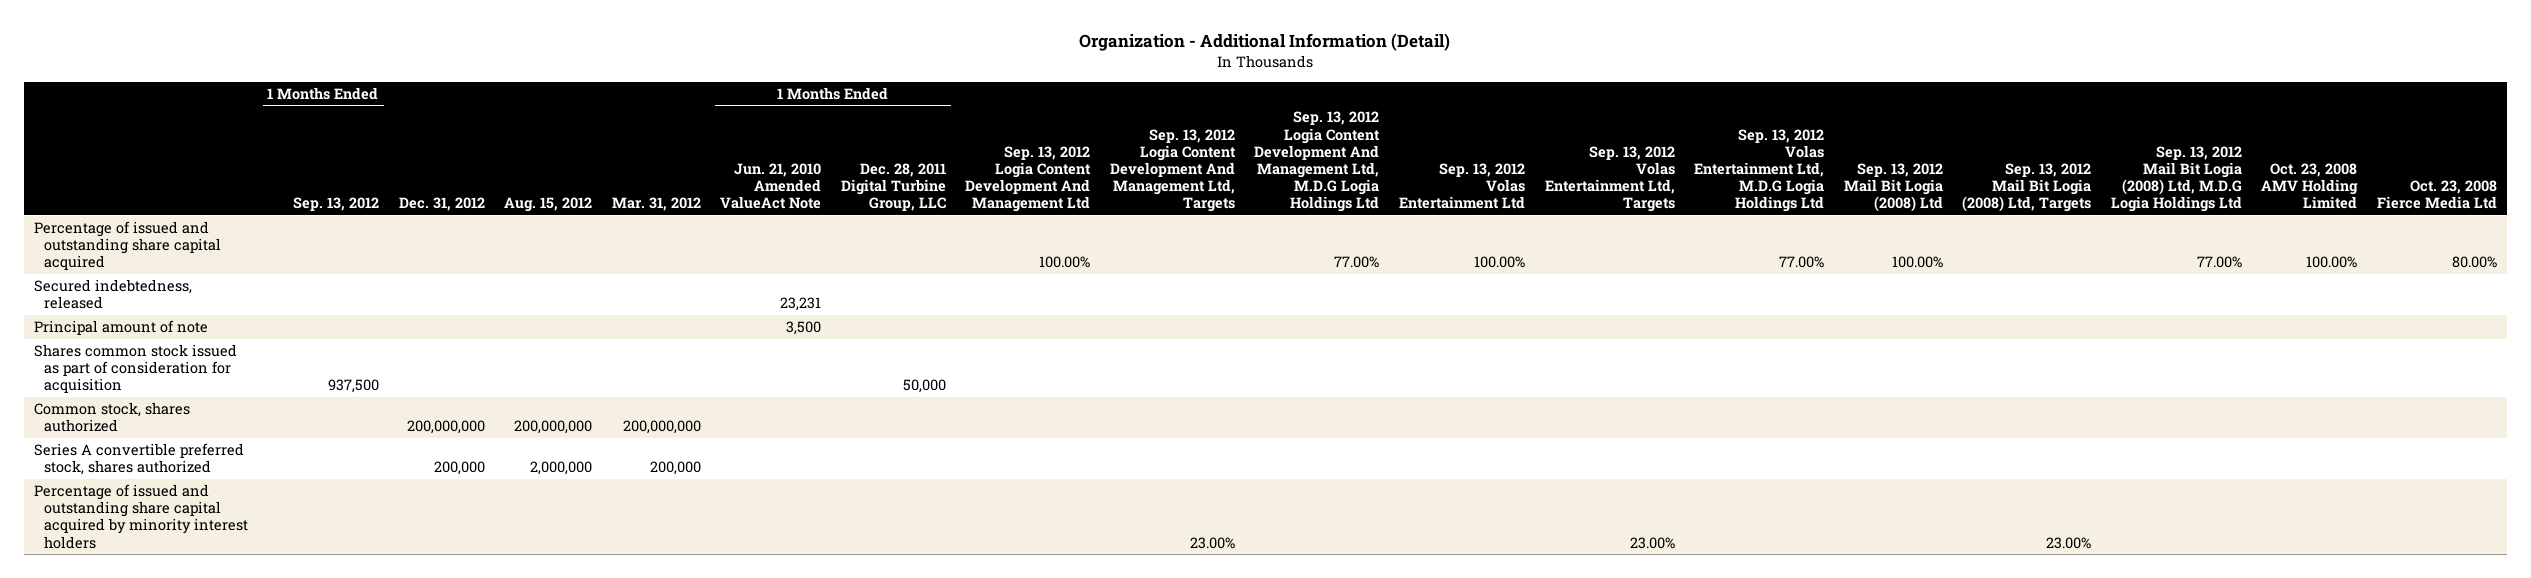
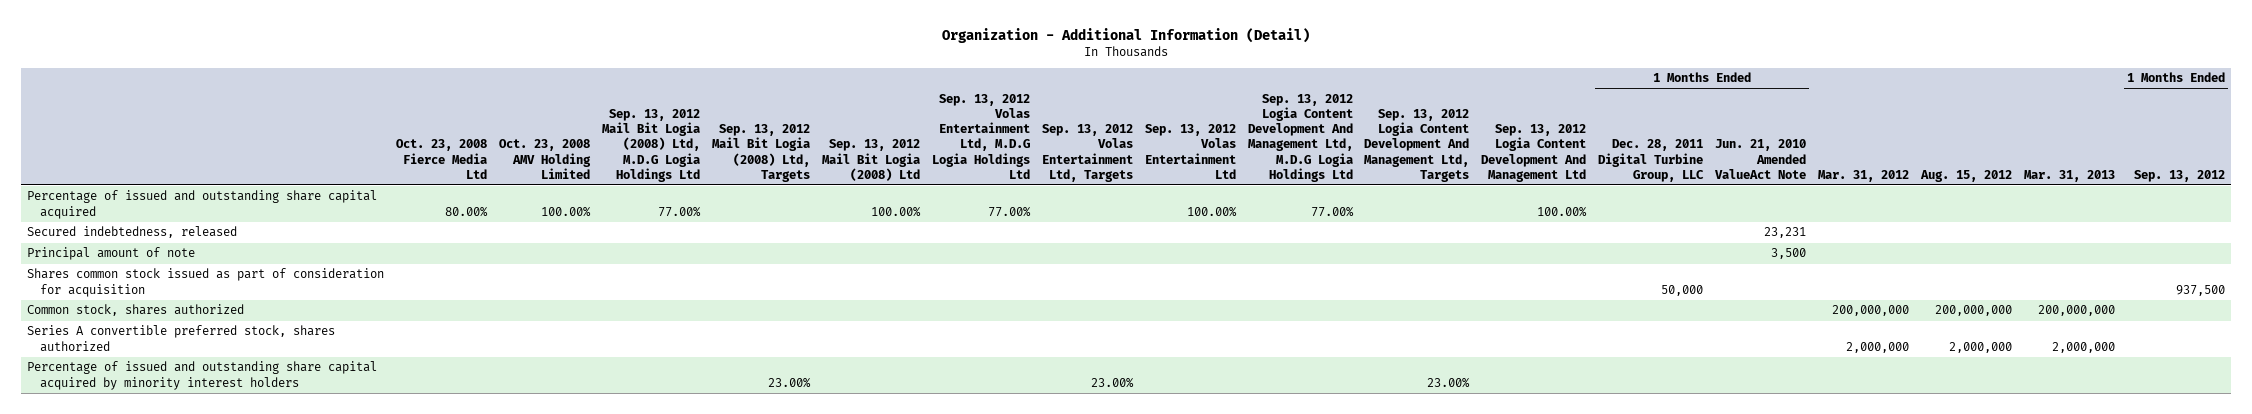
- | 1 Months Ended Sep. 13, 2012 | Dec. 31, 2012 | Aug. 15, 2012 | Mar. 31, 2012 | 1 Months Ended Jun. 21, 2010 Amended ValueAct Note | 1 Months Ended Dec. 28, 2011 Digital Turbine Group, LLC | Sep. 13, 2012 Logia Content Development And Management Ltd | Sep. 13, 2012 Logia Content Development And Management Ltd, Targets | Sep. 13, 2012 Logia Content Development And Management Ltd, M.D.G Logia Holdings Ltd | Sep. 13, 2012 Volas Entertainment Ltd | Sep. 13, 2012 Volas Entertainment Ltd, Targets | Sep. 13, 2012 Volas Entertainment Ltd, M.D.G Logia Holdings Ltd | Sep. 13, 2012 Mail Bit Logia (2008) Ltd | Sep. 13, 2012 Mail Bit Logia (2008) Ltd, Targets | Sep. 13, 2012 Mail Bit Logia (2008) Ltd, M.D.G Logia Holdings Ltd | Oct. 23, 2008 AMV Holding Limited | Oct. 23, 2008 Fierce Media Ltd
+ | Oct. 23, 2008 Fierce Media Ltd | Oct. 23, 2008 AMV Holding Limited | Sep. 13, 2012 Mail Bit Logia (2008) Ltd, M.D.G Logia Holdings Ltd | Sep. 13, 2012 Mail Bit Logia (2008) Ltd, Targets | Sep. 13, 2012 Mail Bit Logia (2008) Ltd | Sep. 13, 2012 Volas Entertainment Ltd, M.D.G Logia Holdings Ltd | Sep. 13, 2012 Volas Entertainment Ltd, Targets | Sep. 13, 2012 Volas Entertainment Ltd | Sep. 13, 2012 Logia Content Development And Management Ltd, M.D.G Logia Holdings Ltd | Sep. 13, 2012 Logia Content Development And Management Ltd, Targets | Sep. 13, 2012 Logia Content Development And Management Ltd | 1 Months Ended Dec. 28, 2011 Digital Turbine Group, LLC | 1 Months Ended Jun. 21, 2010 Amended ValueAct Note | Mar. 31, 2012 | Aug. 15, 2012 | Mar. 31, 2013 | 1 Months Ended Sep. 13, 2012
- Series A convertible preferred stock, shares authorized | | 200,000 | 2,000,000 | 200,000 | | | | | | | | | | | | |
+ Series A convertible preferred stock, shares authorized | | | | | | | | | | | | | | 2,000,000 | 2,000,000 | 2,000,000 |

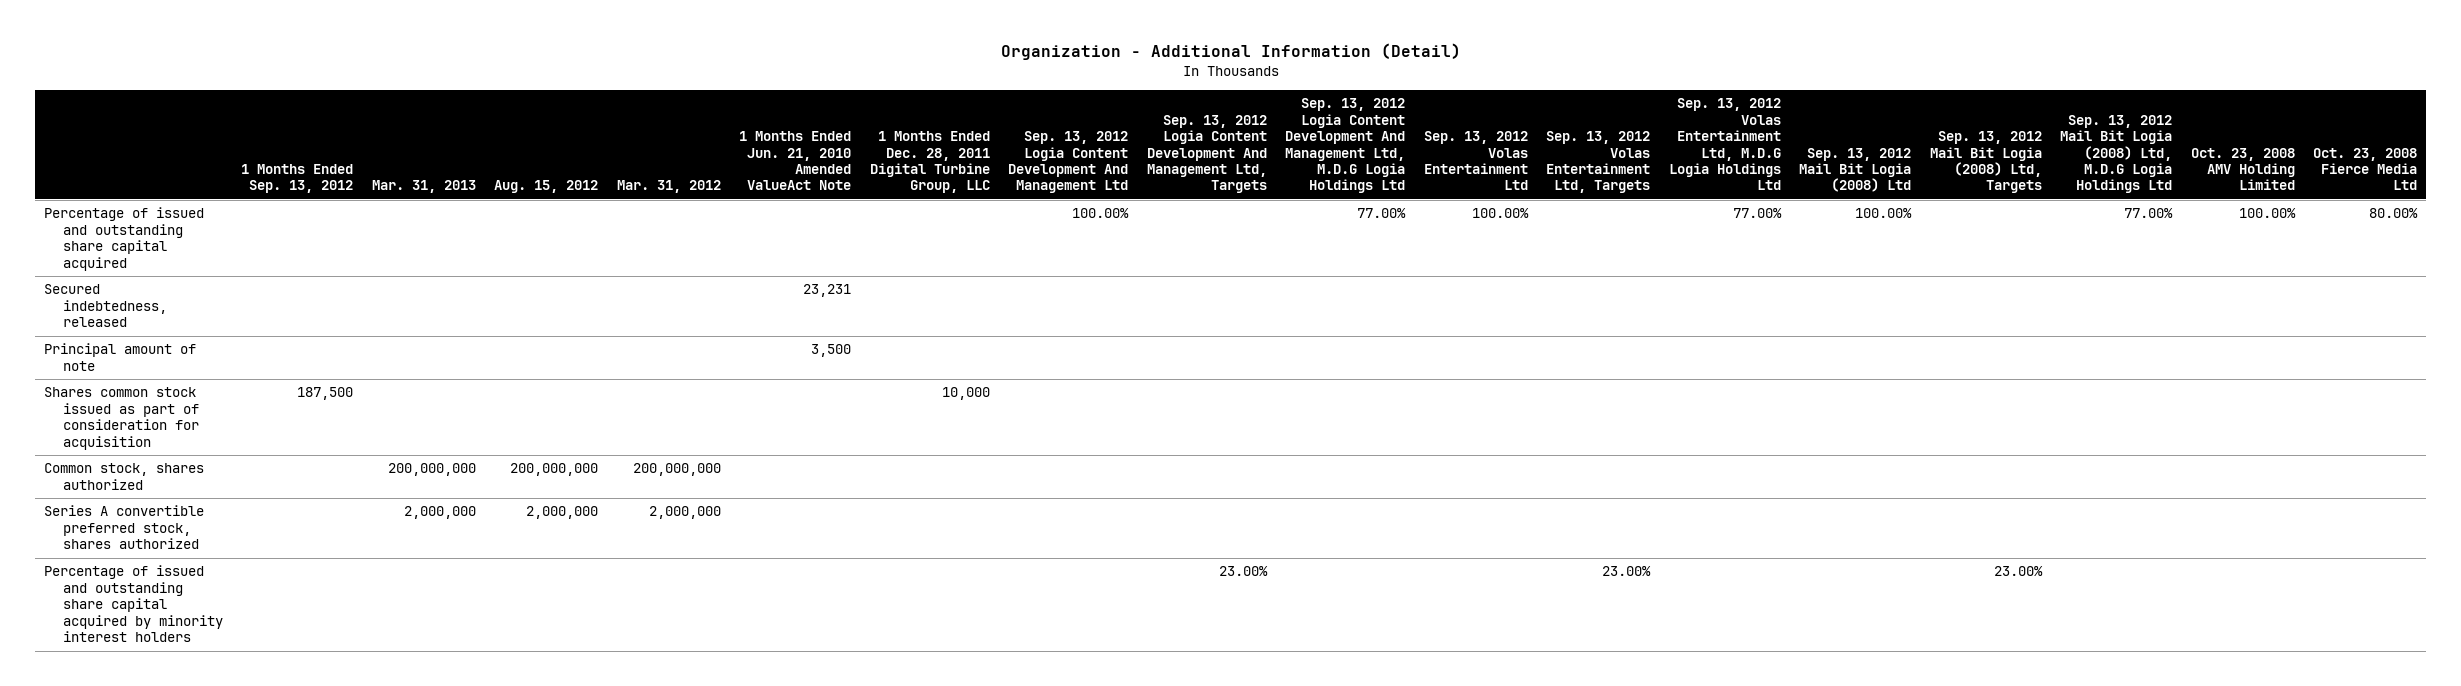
- | Oct. 23, 2008 Fierce Media Ltd | Oct. 23, 2008 AMV Holding Limited | Sep. 13, 2012 Mail Bit Logia (2008) Ltd, M.D.G Logia Holdings Ltd | Sep. 13, 2012 Mail Bit Logia (2008) Ltd, Targets | Sep. 13, 2012 Mail Bit Logia (2008) Ltd | Sep. 13, 2012 Volas Entertainment Ltd, M.D.G Logia Holdings Ltd | Sep. 13, 2012 Volas Entertainment Ltd, Targets | Sep. 13, 2012 Volas Entertainment Ltd | Sep. 13, 2012 Logia Content Development And Management Ltd, M.D.G Logia Holdings Ltd | Sep. 13, 2012 Logia Content Development And Management Ltd, Targets | Sep. 13, 2012 Logia Content Development And Management Ltd | 1 Months Ended Dec. 28, 2011 Digital Turbine Group, LLC | 1 Months Ended Jun. 21, 2010 Amended ValueAct Note | Mar. 31, 2012 | Aug. 15, 2012 | Mar. 31, 2013 | 1 Months Ended Sep. 13, 2012
+ | 1 Months Ended Sep. 13, 2012 | Mar. 31, 2013 | Aug. 15, 2012 | Mar. 31, 2012 | 1 Months Ended Jun. 21, 2010 Amended ValueAct Note | 1 Months Ended Dec. 28, 2011 Digital Turbine Group, LLC | Sep. 13, 2012 Logia Content Development And Management Ltd | Sep. 13, 2012 Logia Content Development And Management Ltd, Targets | Sep. 13, 2012 Logia Content Development And Management Ltd, M.D.G Logia Holdings Ltd | Sep. 13, 2012 Volas Entertainment Ltd | Sep. 13, 2012 Volas Entertainment Ltd, Targets | Sep. 13, 2012 Volas Entertainment Ltd, M.D.G Logia Holdings Ltd | Sep. 13, 2012 Mail Bit Logia (2008) Ltd | Sep. 13, 2012 Mail Bit Logia (2008) Ltd, Targets | Sep. 13, 2012 Mail Bit Logia (2008) Ltd, M.D.G Logia Holdings Ltd | Oct. 23, 2008 AMV Holding Limited | Oct. 23, 2008 Fierce Media Ltd
- Shares common stock issued as part of consideration for acquisition | | | | | | | | | | | | 50,000 | | | | | 937,500
+ Shares common stock issued as part of consideration for acquisition | 187,500 | | | | | 10,000 | | | | | | | | | | |

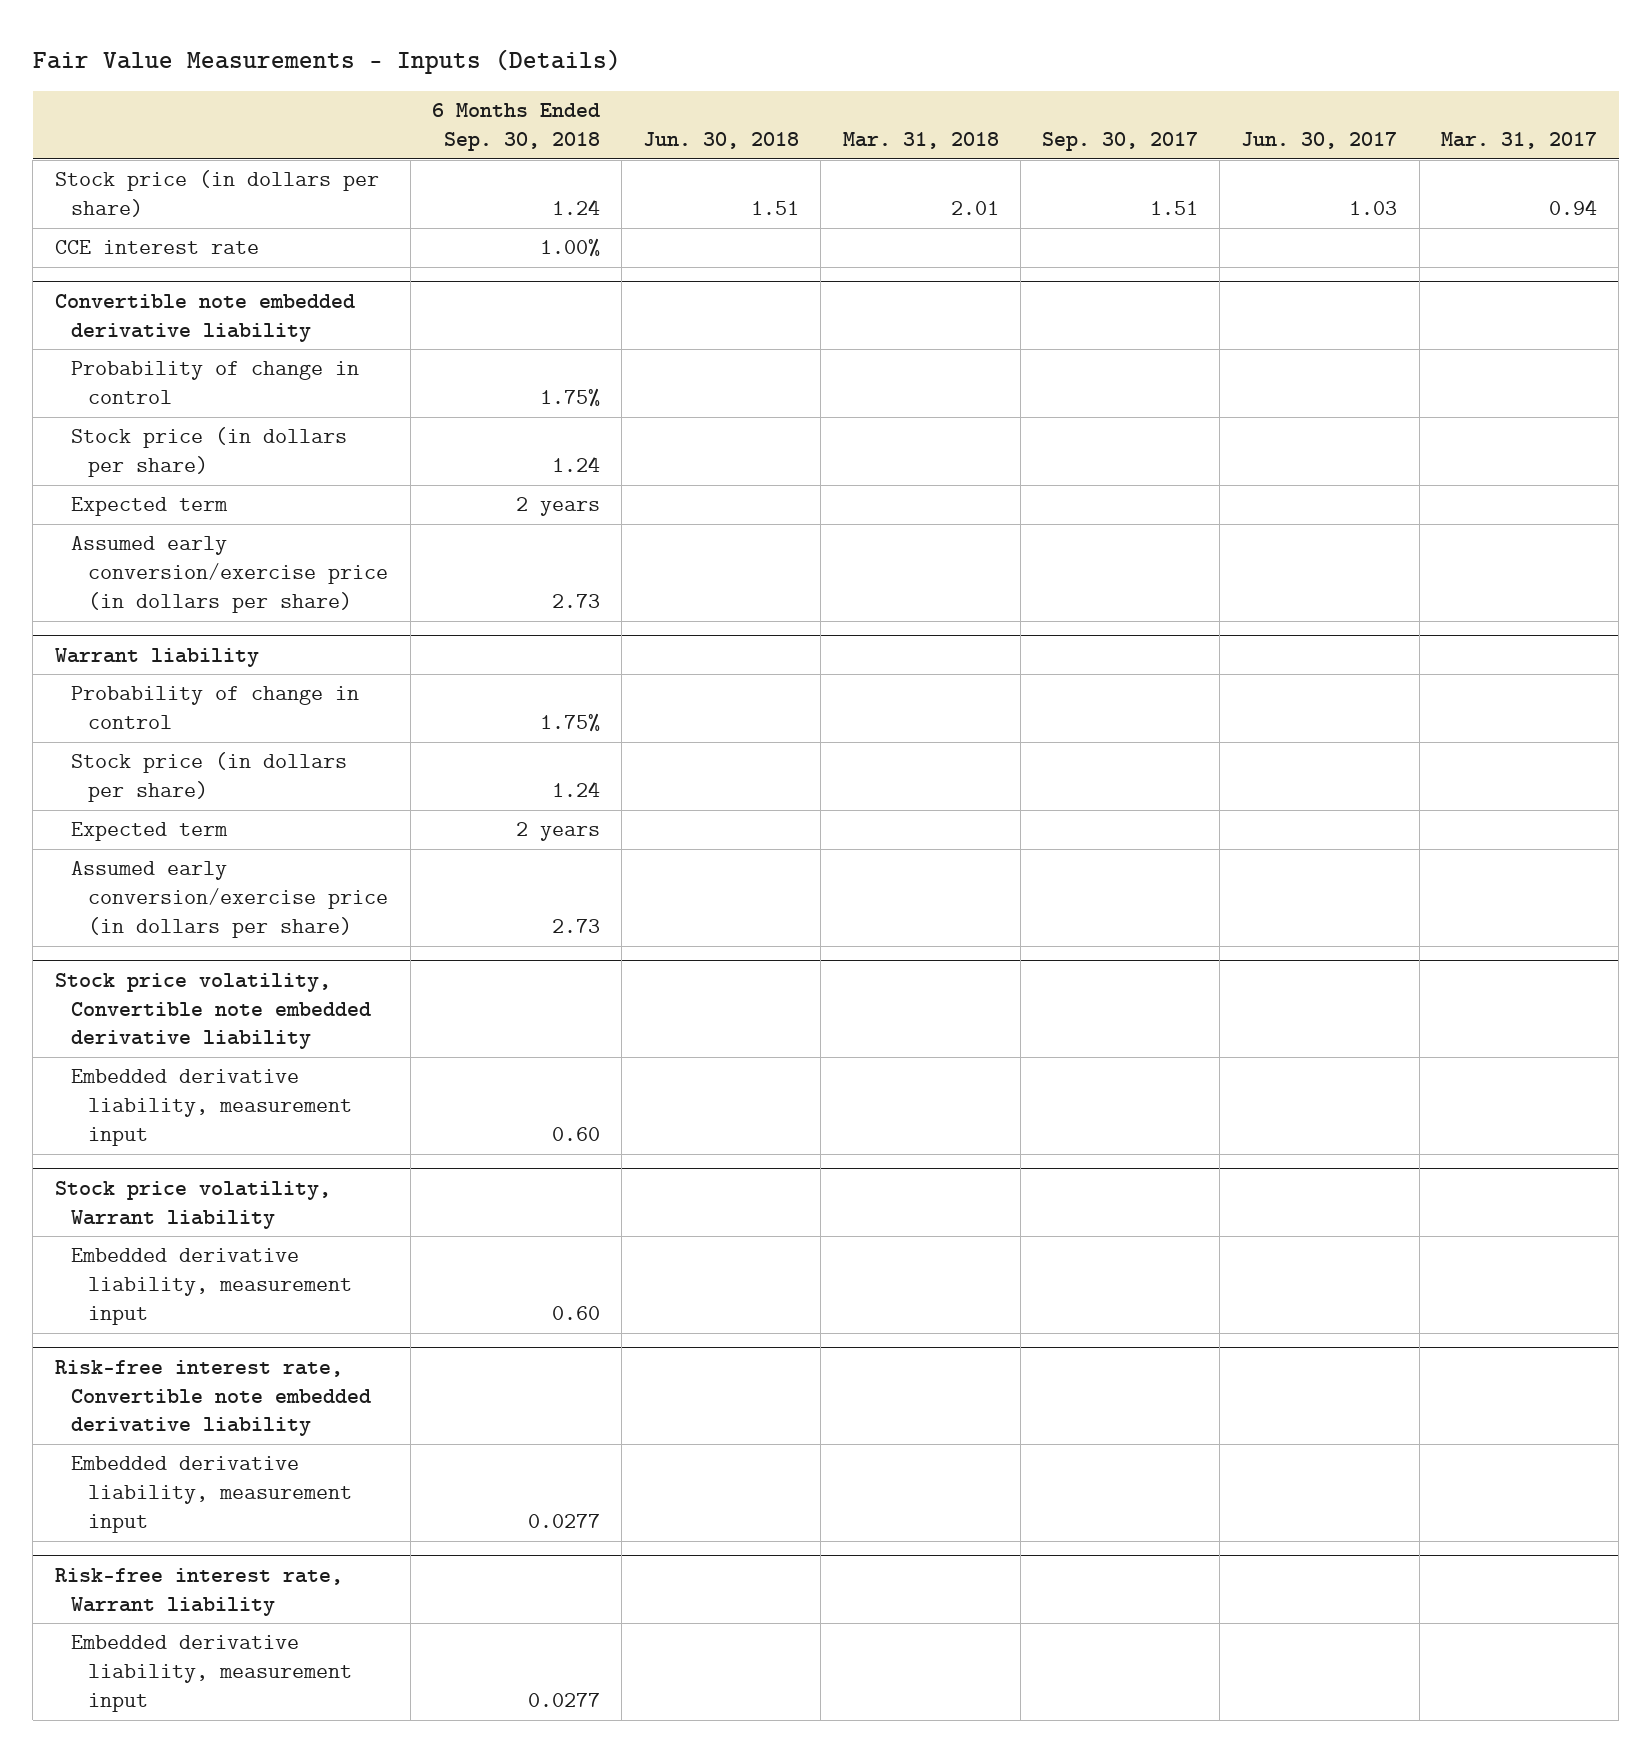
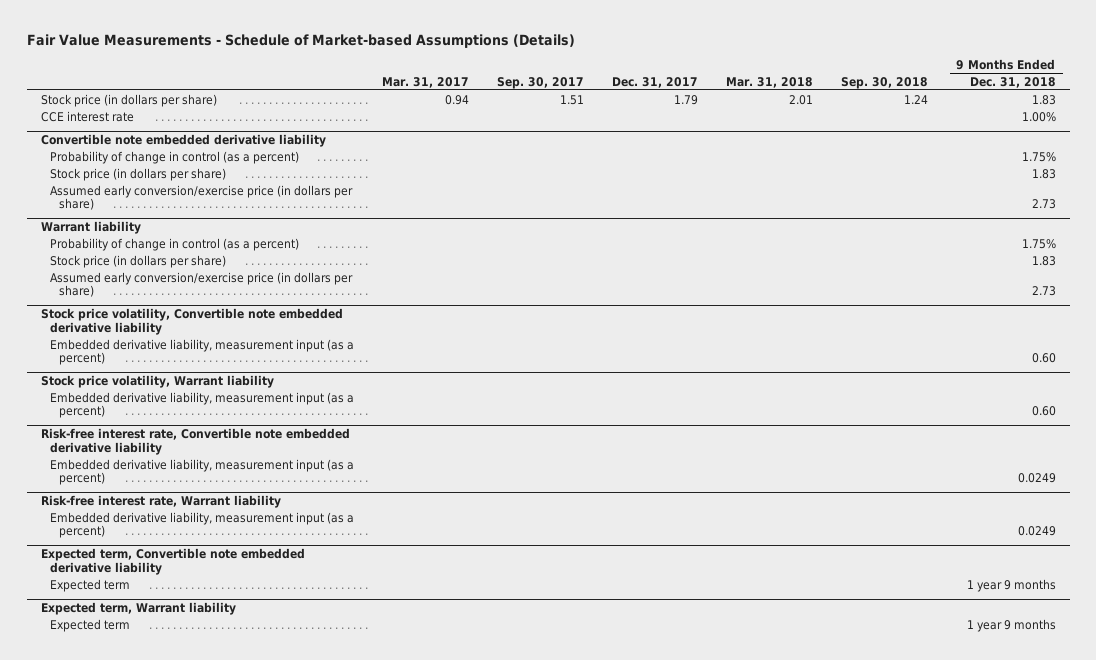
- Fair Value Measurements - Inputs (Details)
+ Fair Value Measurements - Schedule of Market-based Assumptions (Details)
- | 6 Months Ended Sep. 30, 2018 | Jun. 30, 2018 | Mar. 31, 2018 | Sep. 30, 2017 | Jun. 30, 2017 | Mar. 31, 2017
+ | Mar. 31, 2017 | Sep. 30, 2017 | Dec. 31, 2017 | Mar. 31, 2018 | Sep. 30, 2018 | 9 Months Ended Dec. 31, 2018
@ Convertible note embedded derivative liability
- Probability of change in control | 1.75% | | | | |
+ Probability of change in control (as a percent) | | | | | | 1.75%
- Expected term | 2 years | | | | |
@ Warrant liability
- Probability of change in control | 1.75% | | | | |
+ Probability of change in control (as a percent) | | | | | | 1.75%
- Expected term | 2 years | | | | |
@ Stock price volatility, Convertible note embedded derivative liability
- Embedded derivative liability, measurement input | 0.60 | | | | |
+ Embedded derivative liability, measurement input (as a percent) | | | | | | 0.60
@ Stock price volatility, Warrant liability
- Embedded derivative liability, measurement input | 0.60 | | | | |
+ Embedded derivative liability, measurement input (as a percent) | | | | | | 0.60
@ Risk-free interest rate, Convertible note embedded derivative liability
- Embedded derivative liability, measurement input | 0.0277 | | | | |
+ Embedded derivative liability, measurement input (as a percent) | | | | | | 0.0249
@ Risk-free interest rate, Warrant liability
- Embedded derivative liability, measurement input | 0.0277 | | | | |
+ Embedded derivative liability, measurement input (as a percent) | | | | | | 0.0249
+ Expected term, Convertible note embedded derivative liability
+ Expected term | | | | | | 1 year 9 months
+ Expected term, Warrant liability
+ Expected term | | | | | | 1 year 9 months

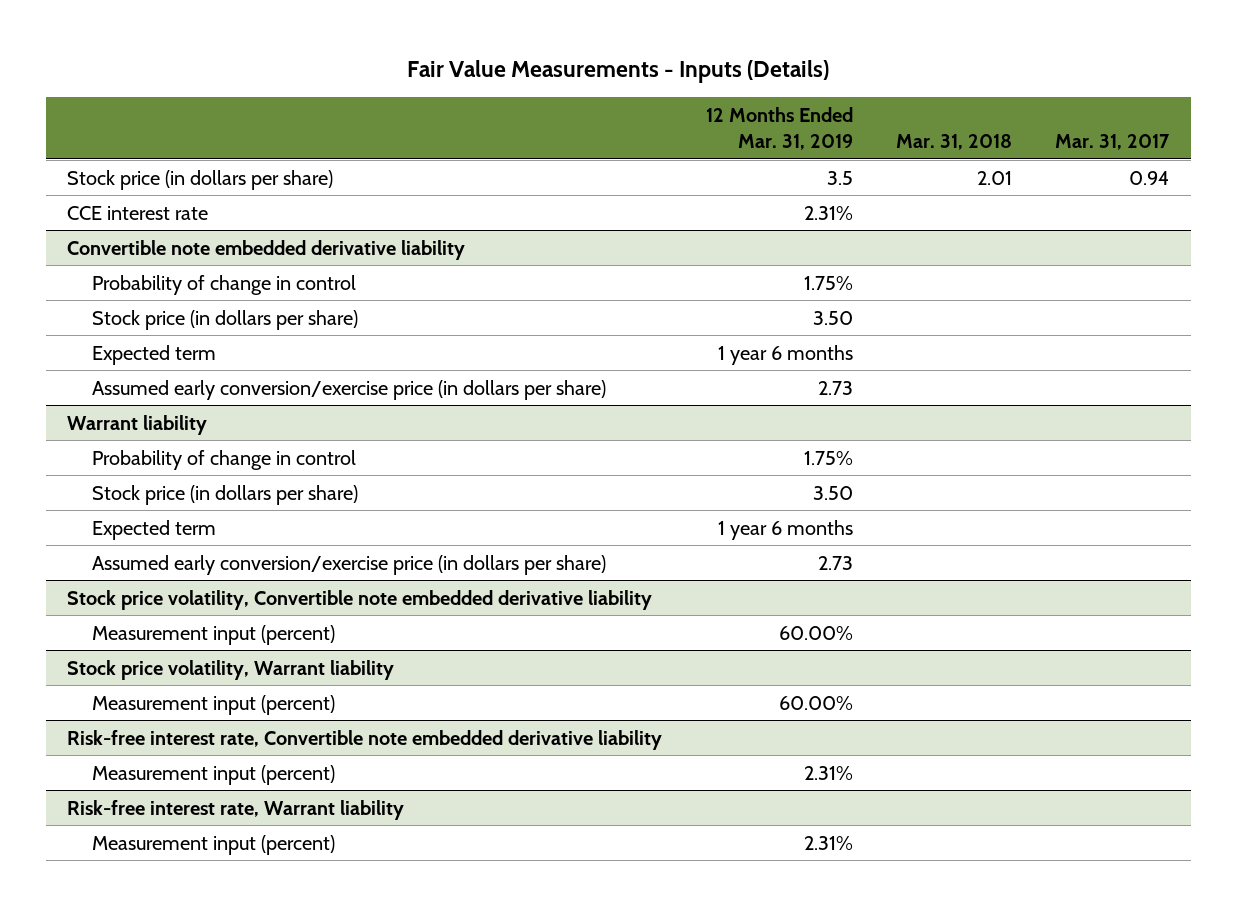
- Fair Value Measurements - Schedule of Market-based Assumptions (Details)
+ Fair Value Measurements - Inputs (Details)
- | Mar. 31, 2017 | Sep. 30, 2017 | Dec. 31, 2017 | Mar. 31, 2018 | Sep. 30, 2018 | 9 Months Ended Dec. 31, 2018
+ | 12 Months Ended Mar. 31, 2019 | Mar. 31, 2018 | Mar. 31, 2017
@ Convertible note embedded derivative liability
- Probability of change in control (as a percent) | | | | | | 1.75%
+ Probability of change in control | 1.75% | |
+ Expected term | 1 year 6 months | |
@ Warrant liability
- Probability of change in control (as a percent) | | | | | | 1.75%
+ Probability of change in control | 1.75% | |
+ Expected term | 1 year 6 months | |
@ Stock price volatility, Convertible note embedded derivative liability
- Embedded derivative liability, measurement input (as a percent) | | | | | | 0.60
+ Measurement input (percent) | 60.00% | |
@ Stock price volatility, Warrant liability
- Embedded derivative liability, measurement input (as a percent) | | | | | | 0.60
+ Measurement input (percent) | 60.00% | |
@ Risk-free interest rate, Convertible note embedded derivative liability
- Embedded derivative liability, measurement input (as a percent) | | | | | | 0.0249
+ Measurement input (percent) | 2.31% | |
@ Risk-free interest rate, Warrant liability
- Embedded derivative liability, measurement input (as a percent) | | | | | | 0.0249
- Expected term, Convertible note embedded derivative liability
- Expected term | | | | | | 1 year 9 months
- Expected term, Warrant liability
- Expected term | | | | | | 1 year 9 months
@ Risk-free interest rate, Warrant liability
+ Measurement input (percent) | 2.31% | |

